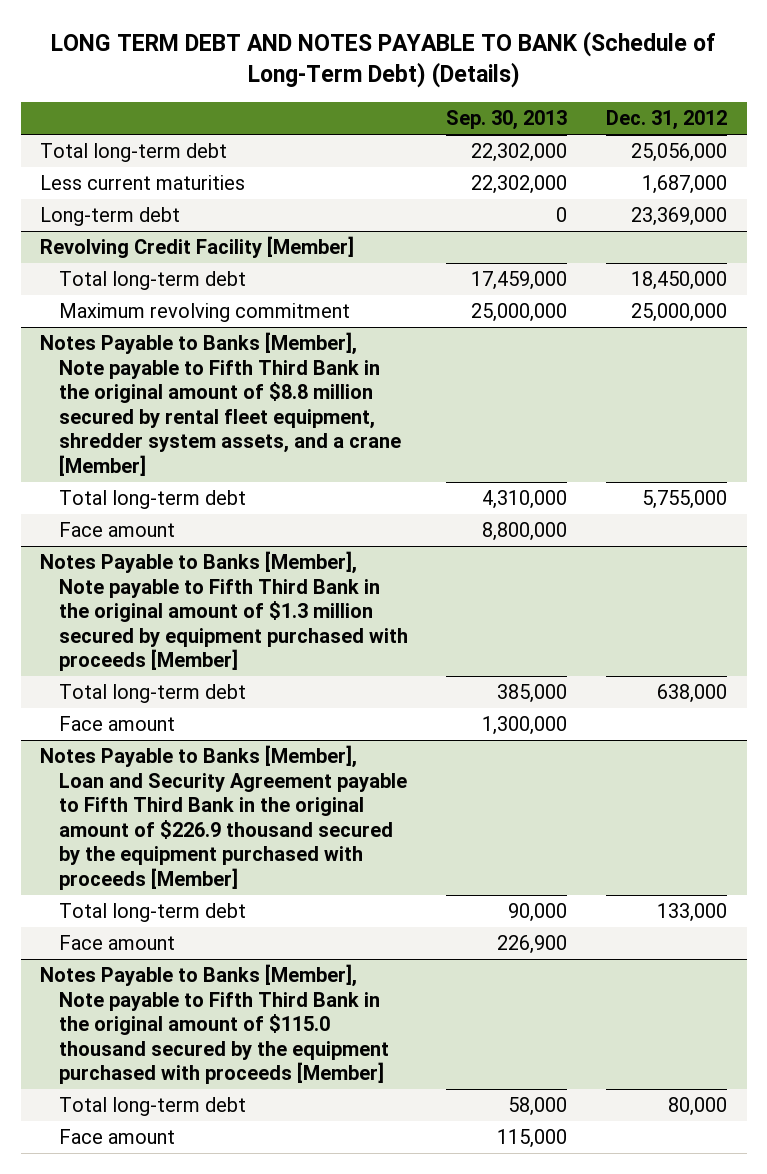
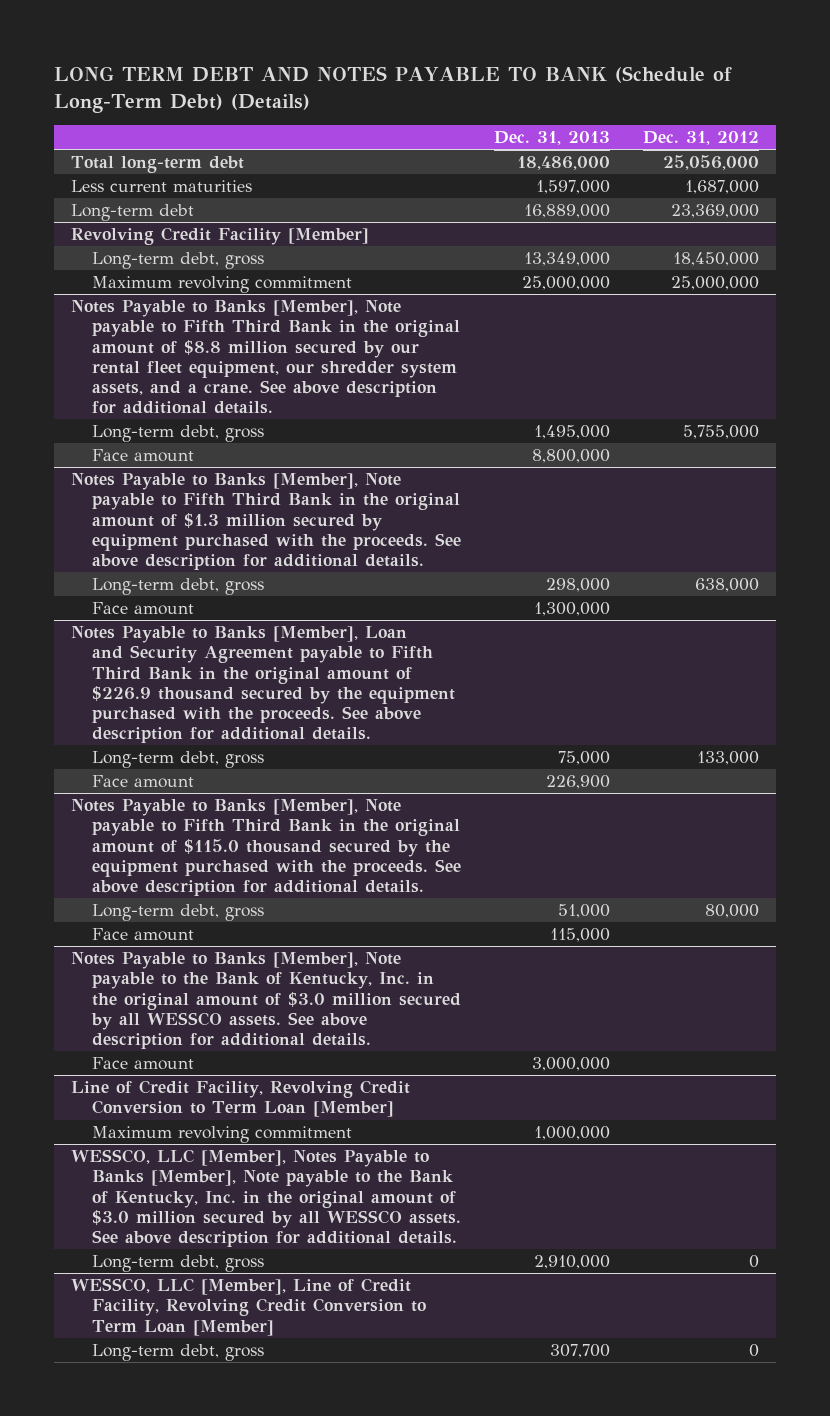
- | Sep. 30, 2013 | Dec. 31, 2012
+ | Dec. 31, 2013 | Dec. 31, 2012
@ Revolving Credit Facility [Member]
- Total long-term debt | 17,459,000 | 18,450,000
+ Long-term debt, gross | 13,349,000 | 18,450,000
- Notes Payable to Banks [Member], Note payable to Fifth Third Bank in the original amount of $8.8 million secured by rental fleet equipment, shredder system assets, and a crane [Member]
- Total long-term debt | 4,310,000 | 5,755,000
+ Notes Payable to Banks [Member], Note payable to Fifth Third Bank in the original amount of $8.8 million secured by our rental fleet equipment, our shredder system assets, and a crane. See above description for additional details.
+ Long-term debt, gross | 1,495,000 | 5,755,000
- Notes Payable to Banks [Member], Note payable to Fifth Third Bank in the original amount of $1.3 million secured by equipment purchased with proceeds [Member]
- Total long-term debt | 385,000 | 638,000
+ Notes Payable to Banks [Member], Note payable to Fifth Third Bank in the original amount of $1.3 million secured by equipment purchased with the proceeds. See above description for additional details.
+ Long-term debt, gross | 298,000 | 638,000
- Notes Payable to Banks [Member], Loan and Security Agreement payable to Fifth Third Bank in the original amount of $226.9 thousand secured by the equipment purchased with proceeds [Member]
- Total long-term debt | 90,000 | 133,000
+ Notes Payable to Banks [Member], Loan and Security Agreement payable to Fifth Third Bank in the original amount of $226.9 thousand secured by the equipment purchased with the proceeds. See above description for additional details.
+ Long-term debt, gross | 75,000 | 133,000
- Notes Payable to Banks [Member], Note payable to Fifth Third Bank in the original amount of $115.0 thousand secured by the equipment purchased with proceeds [Member]
- Total long-term debt | 58,000 | 80,000
+ Notes Payable to Banks [Member], Note payable to Fifth Third Bank in the original amount of $115.0 thousand secured by the equipment purchased with the proceeds. See above description for additional details.
+ Long-term debt, gross | 51,000 | 80,000
+ Notes Payable to Banks [Member], Note payable to the Bank of Kentucky, Inc. in the original amount of $3.0 million secured by all WESSCO assets. See above description for additional details.
+ Face amount | 3,000,000 |
+ Line of Credit Facility, Revolving Credit Conversion to Term Loan [Member]
+ Maximum revolving commitment | 1,000,000 |
+ WESSCO, LLC [Member], Notes Payable to Banks [Member], Note payable to the Bank of Kentucky, Inc. in the original amount of $3.0 million secured by all WESSCO assets. See above description for additional details.
+ Long-term debt, gross | 2,910,000 | 0
+ WESSCO, LLC [Member], Line of Credit Facility, Revolving Credit Conversion to Term Loan [Member]
+ Long-term debt, gross | 307,700 | 0

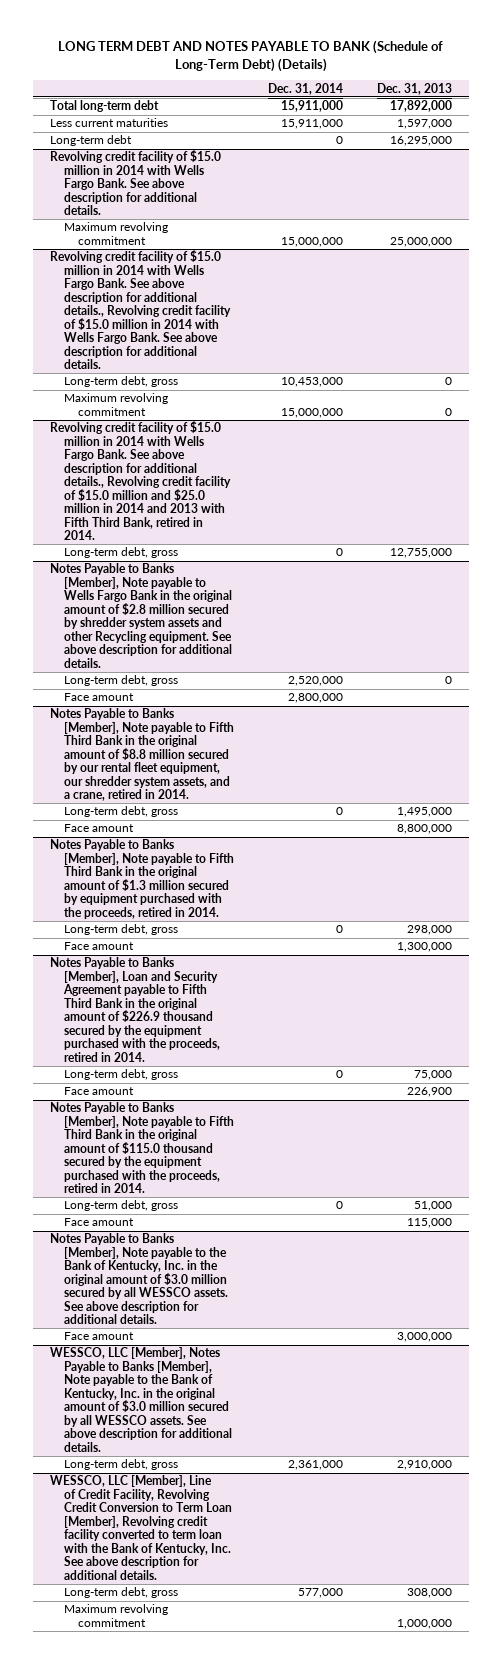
- | Dec. 31, 2013 | Dec. 31, 2012
+ | Dec. 31, 2014 | Dec. 31, 2013
- Total long-term debt | 18,486,000 | 25,056,000
+ Total long-term debt | 15,911,000 | 17,892,000
- Long-term debt | 16,889,000 | 23,369,000
- Revolving Credit Facility [Member]
- Long-term debt, gross | 13,349,000 | 18,450,000
+ Long-term debt | 0 | 16,295,000
+ Revolving credit facility of $15.0 million in 2014 with Wells Fargo Bank. See above description for additional details.
- Notes Payable to Banks [Member], Note payable to Fifth Third Bank in the original amount of $8.8 million secured by our rental fleet equipment, our shredder system assets, and a crane. See above description for additional details.
+ Revolving credit facility of $15.0 million in 2014 with Wells Fargo Bank. See above description for additional details., Revolving credit facility of $15.0 million in 2014 with Wells Fargo Bank. See above description for additional details.
+ Long-term debt, gross | 10,453,000 | 0
+ Maximum revolving commitment | 15,000,000 | 0
+ Revolving credit facility of $15.0 million in 2014 with Wells Fargo Bank. See above description for additional details., Revolving credit facility of $15.0 million and $25.0 million in 2014 and 2013 with Fifth Third Bank, retired in 2014.
+ Long-term debt, gross | 0 | 12,755,000
+ Notes Payable to Banks [Member], Note payable to Wells Fargo Bank in the original amount of $2.8 million secured by shredder system assets and other Recycling equipment. See above description for additional details.
+ Long-term debt, gross | 2,520,000 | 0
+ Face amount | 2,800,000 |
+ Notes Payable to Banks [Member], Note payable to Fifth Third Bank in the original amount of $8.8 million secured by our rental fleet equipment, our shredder system assets, and a crane, retired in 2014.
- Notes Payable to Banks [Member], Note payable to Fifth Third Bank in the original amount of $1.3 million secured by equipment purchased with the proceeds. See above description for additional details.
+ Notes Payable to Banks [Member], Note payable to Fifth Third Bank in the original amount of $1.3 million secured by equipment purchased with the proceeds, retired in 2014.
- Notes Payable to Banks [Member], Loan and Security Agreement payable to Fifth Third Bank in the original amount of $226.9 thousand secured by the equipment purchased with the proceeds. See above description for additional details.
+ Notes Payable to Banks [Member], Loan and Security Agreement payable to Fifth Third Bank in the original amount of $226.9 thousand secured by the equipment purchased with the proceeds, retired in 2014.
- Notes Payable to Banks [Member], Note payable to Fifth Third Bank in the original amount of $115.0 thousand secured by the equipment purchased with the proceeds. See above description for additional details.
+ Notes Payable to Banks [Member], Note payable to Fifth Third Bank in the original amount of $115.0 thousand secured by the equipment purchased with the proceeds, retired in 2014.
- Line of Credit Facility, Revolving Credit Conversion to Term Loan [Member]
- Maximum revolving commitment | 1,000,000 |
- WESSCO, LLC [Member], Line of Credit Facility, Revolving Credit Conversion to Term Loan [Member]
- Long-term debt, gross | 307,700 | 0
+ WESSCO, LLC [Member], Line of Credit Facility, Revolving Credit Conversion to Term Loan [Member], Revolving credit facility converted to term loan with the Bank of Kentucky, Inc. See above description for additional details.
+ Long-term debt, gross | 577,000 | 308,000
+ Maximum revolving commitment | | 1,000,000

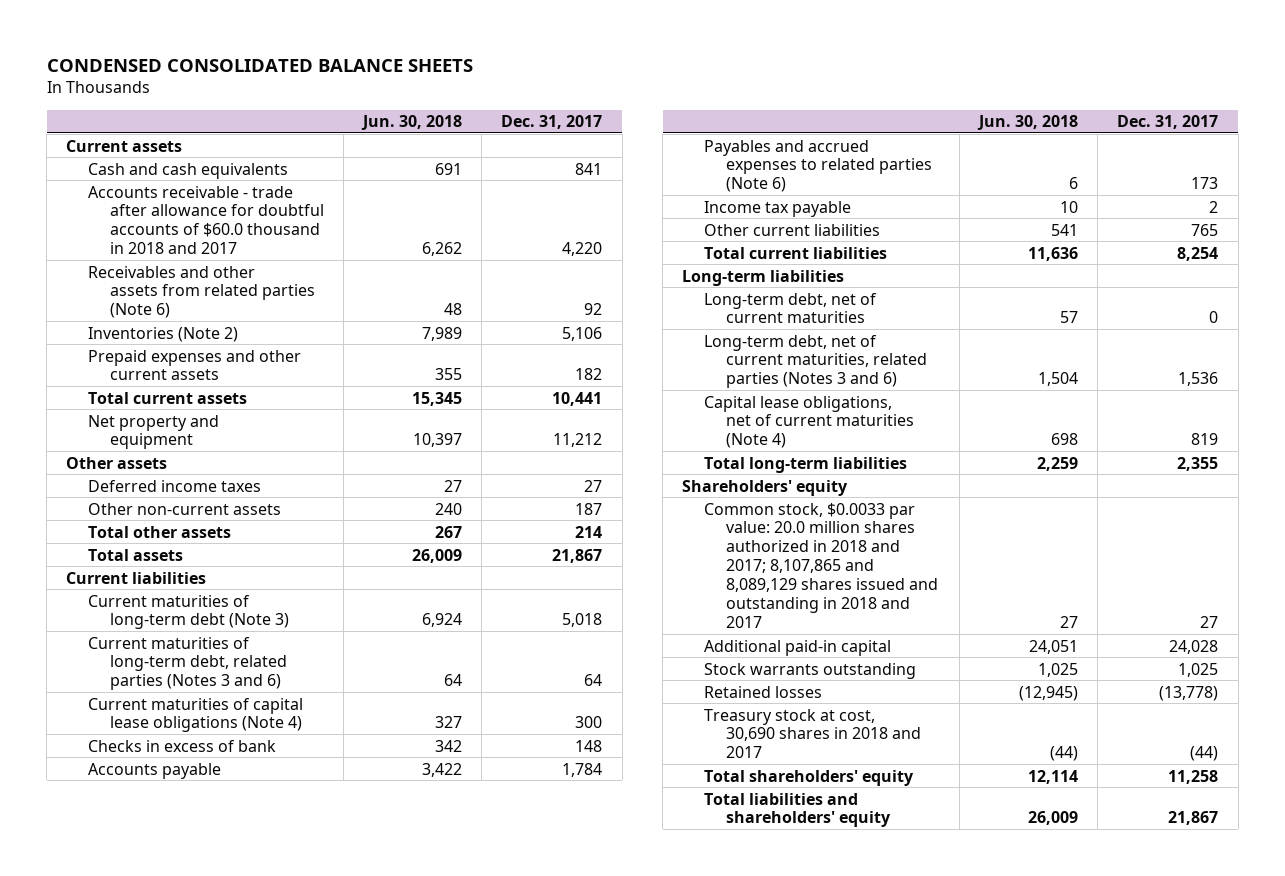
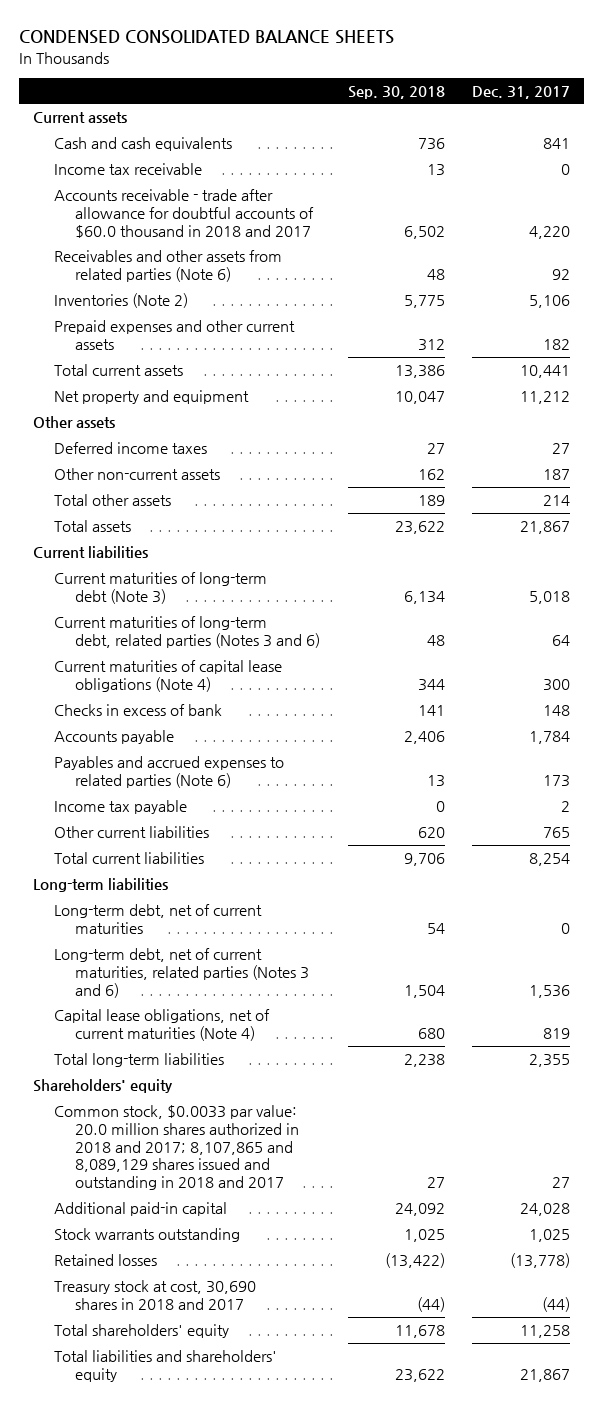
- | Jun. 30, 2018 | Dec. 31, 2017
+ | Sep. 30, 2018 | Dec. 31, 2017
+ Income tax receivable | 13 | 0

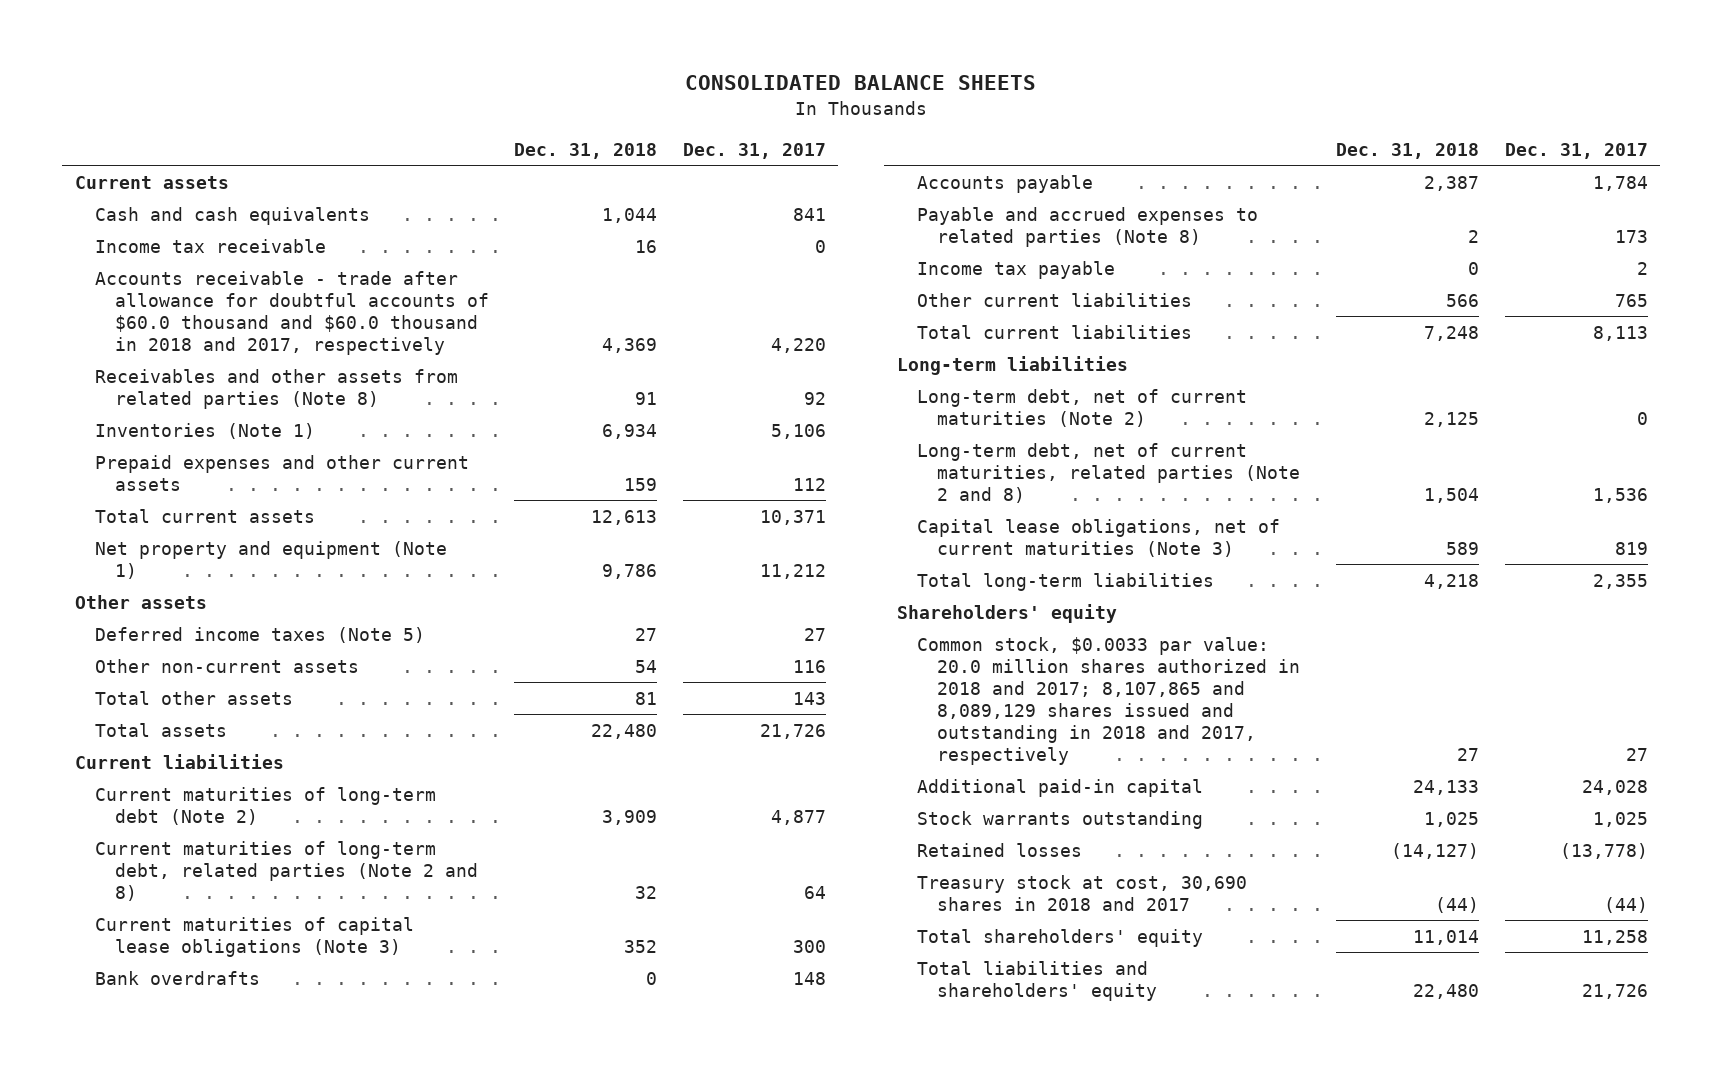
- CONDENSED CONSOLIDATED BALANCE SHEETS
+ CONSOLIDATED BALANCE SHEETS
- | Sep. 30, 2018 | Dec. 31, 2017
+ | Dec. 31, 2018 | Dec. 31, 2017
- Accounts receivable - trade after allowance for doubtful accounts of $60.0 thousand in 2018 and 2017 | 6,502 | 4,220
- Receivables and other assets from related parties (Note 6) | 48 | 92
- Inventories (Note 2) | 5,775 | 5,106
- Prepaid expenses and other current assets | 312 | 182
- Total current assets | 13,386 | 10,441
- Net property and equipment | 10,047 | 11,212
+ Accounts receivable - trade after allowance for doubtful accounts of $60.0 thousand and $60.0 thousand in 2018 and 2017, respectively | 4,369 | 4,220
+ Receivables and other assets from related parties (Note 8) | 91 | 92
+ Inventories (Note 1) | 6,934 | 5,106
+ Prepaid expenses and other current assets | 159 | 112
+ Total current assets | 12,613 | 10,371
+ Net property and equipment (Note 1) | 9,786 | 11,212
- Deferred income taxes | 27 | 27
- Other non-current assets | 162 | 187
- Total other assets | 189 | 214
- Total assets | 23,622 | 21,867
+ Deferred income taxes (Note 5) | 27 | 27
+ Other non-current assets | 54 | 116
+ Total other assets | 81 | 143
+ Total assets | 22,480 | 21,726
- Current maturities of long-term debt (Note 3) | 6,134 | 5,018
- Current maturities of long-term debt, related parties (Notes 3 and 6) | 48 | 64
- Current maturities of capital lease obligations (Note 4) | 344 | 300
- Checks in excess of bank | 141 | 148
+ Current maturities of long-term debt (Note 2) | 3,909 | 4,877
+ Current maturities of long-term debt, related parties (Note 2 and 8) | 32 | 64
+ Current maturities of capital lease obligations (Note 3) | 352 | 300
+ Bank overdrafts | 0 | 148
- Payables and accrued expenses to related parties (Note 6) | 13 | 173
+ Payable and accrued expenses to related parties (Note 8) | 2 | 173
- Total current liabilities | 9,706 | 8,254
+ Total current liabilities | 7,248 | 8,113
- Long-term debt, net of current maturities | 54 | 0
- Long-term debt, net of current maturities, related parties (Notes 3 and 6) | 1,504 | 1,536
- Capital lease obligations, net of current maturities (Note 4) | 680 | 819
+ Long-term debt, net of current maturities (Note 2) | 2,125 | 0
+ Long-term debt, net of current maturities, related parties (Note 2 and 8) | 1,504 | 1,536
+ Capital lease obligations, net of current maturities (Note 3) | 589 | 819
- Common stock, $0.0033 par value: 20.0 million shares authorized in 2018 and 2017; 8,107,865 and 8,089,129 shares issued and outstanding in 2018 and 2017 | 27 | 27
+ Common stock, $0.0033 par value: 20.0 million shares authorized in 2018 and 2017; 8,107,865 and 8,089,129 shares issued and outstanding in 2018 and 2017, respectively | 27 | 27
- Total liabilities and shareholders' equity | 23,622 | 21,867
+ Total liabilities and shareholders' equity | 22,480 | 21,726

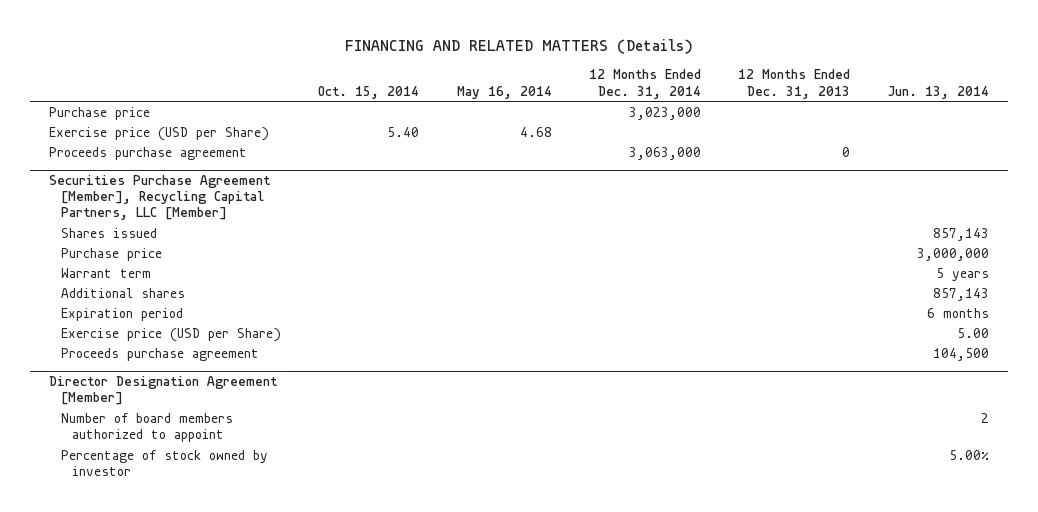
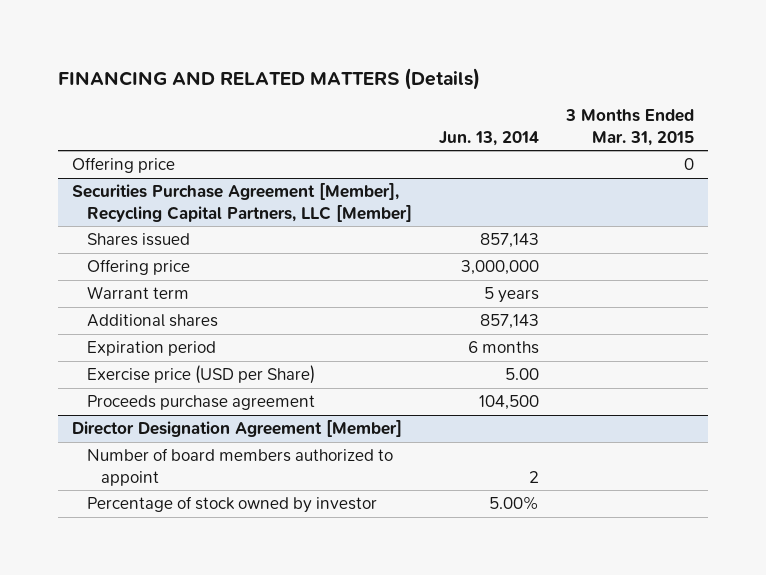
- | Oct. 15, 2014 | May 16, 2014 | 12 Months Ended Dec. 31, 2014 | 12 Months Ended Dec. 31, 2013 | Jun. 13, 2014
+ | Jun. 13, 2014 | 3 Months Ended Mar. 31, 2015
- Purchase price | | | 3,023,000 | |
- Exercise price (USD per Share) | 5.40 | 4.68 | | |
- Proceeds purchase agreement | | | 3,063,000 | 0 |
+ Offering price | | 0
@ Securities Purchase Agreement [Member], Recycling Capital Partners, LLC [Member]
- Purchase price | | | | | 3,000,000
+ Offering price | 3,000,000 |

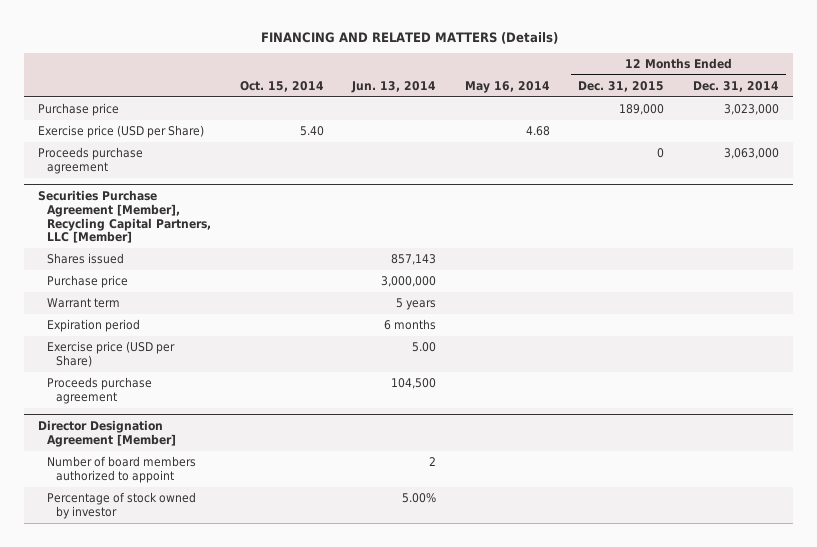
- | Jun. 13, 2014 | 3 Months Ended Mar. 31, 2015
+ | Oct. 15, 2014 | Jun. 13, 2014 | May 16, 2014 | 12 Months Ended Dec. 31, 2015 | 12 Months Ended Dec. 31, 2014
- Offering price | | 0
+ Purchase price | | | | 189,000 | 3,023,000
+ Exercise price (USD per Share) | 5.40 | | 4.68 | |
+ Proceeds purchase agreement | | | | 0 | 3,063,000
@ Securities Purchase Agreement [Member], Recycling Capital Partners, LLC [Member]
- Offering price | 3,000,000 |
+ Purchase price | | 3,000,000 | | |
- Additional shares | 857,143 |

